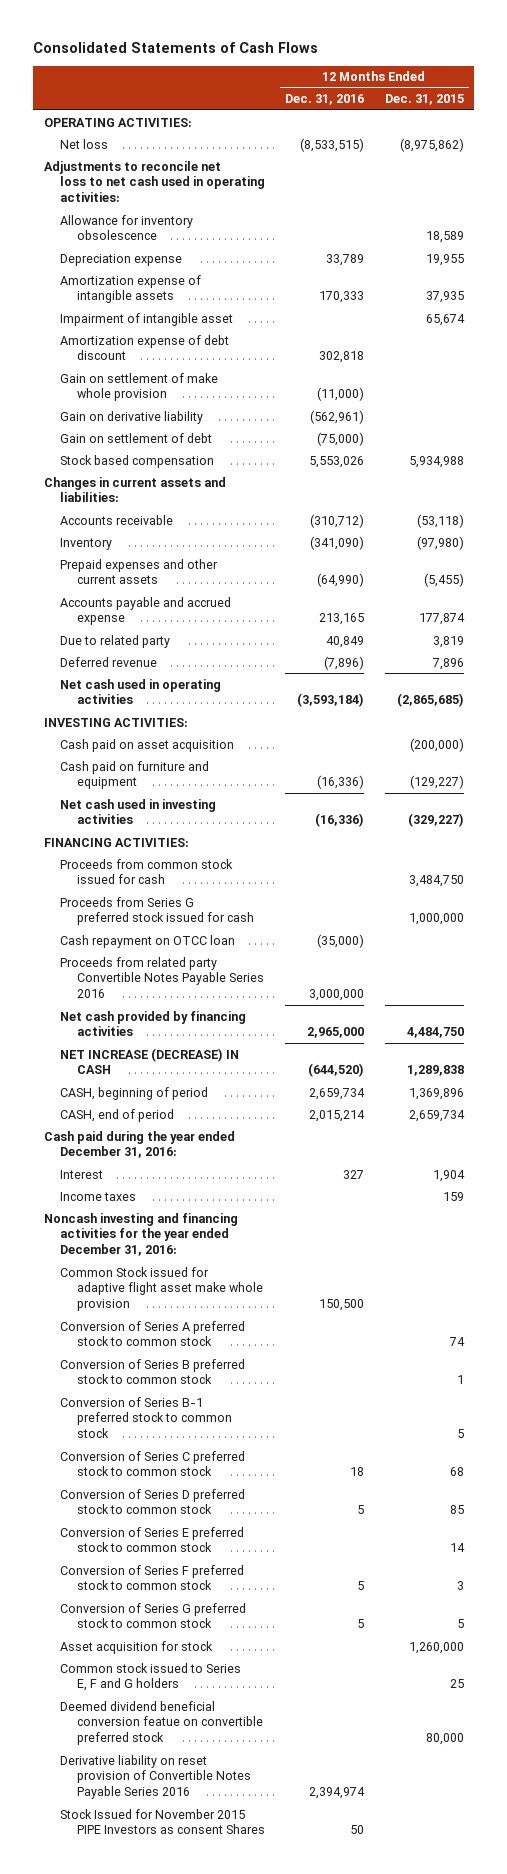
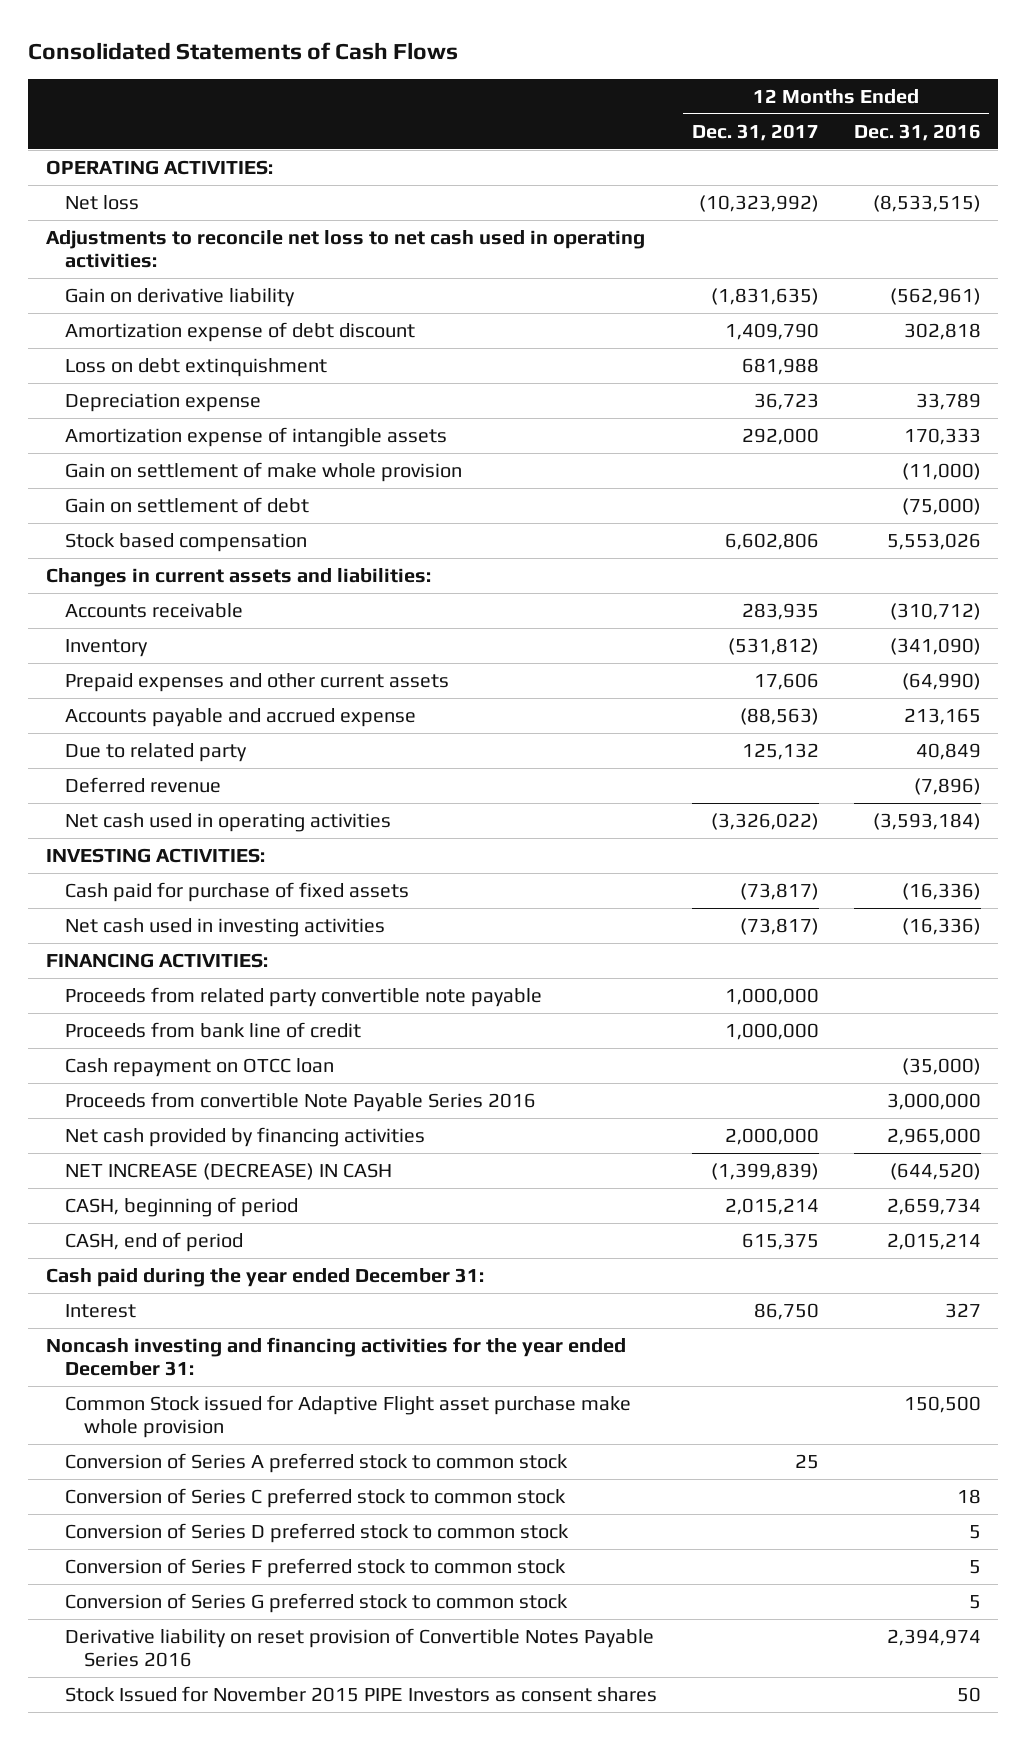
- | 12 Months Ended Dec. 31, 2016 | 12 Months Ended Dec. 31, 2015
+ | 12 Months Ended Dec. 31, 2017 | 12 Months Ended Dec. 31, 2016
- Allowance for inventory obsolescence | | 18,589
moved up: Gain on derivative liability | (1,831,635) | (562,961)
moved up: Amortization expense of debt discount | 1,409,790 | 302,818
+ Loss on debt extinquishment | 681,988 |
- Impairment of intangible asset | | 65,674
- Cash paid on asset acquisition | | (200,000)
- Cash paid on furniture and equipment | (16,336) | (129,227)
+ Cash paid for purchase of fixed assets | (73,817) | (16,336)
- Proceeds from common stock issued for cash | | 3,484,750
- Proceeds from Series G preferred stock issued for cash | | 1,000,000
+ Proceeds from related party convertible note payable | 1,000,000 |
+ Proceeds from bank line of credit | 1,000,000 |
- Proceeds from related party Convertible Notes Payable Series 2016 | 3,000,000 |
+ Proceeds from convertible Note Payable Series 2016 | | 3,000,000
- Cash paid during the year ended December 31, 2016:
+ Cash paid during the year ended December 31:
- Income taxes | | 159
- Noncash investing and financing activities for the year ended December 31, 2016:
- Common Stock issued for adaptive flight asset make whole provision | 150,500 |
+ Noncash investing and financing activities for the year ended December 31:
+ Common Stock issued for Adaptive Flight asset purchase make whole provision | | 150,500
- Conversion of Series B preferred stock to common stock | | 1
- Conversion of Series B-1 preferred stock to common stock | | 5
- Conversion of Series E preferred stock to common stock | | 14
- Asset acquisition for stock | | 1,260,000
- Common stock issued to Series E, F and G holders | | 25
- Deemed dividend beneficial conversion featue on convertible preferred stock | | 80,000
- Stock Issued for November 2015 PIPE Investors as consent Shares | 50 |
+ Stock Issued for November 2015 PIPE Investors as consent shares | | 50

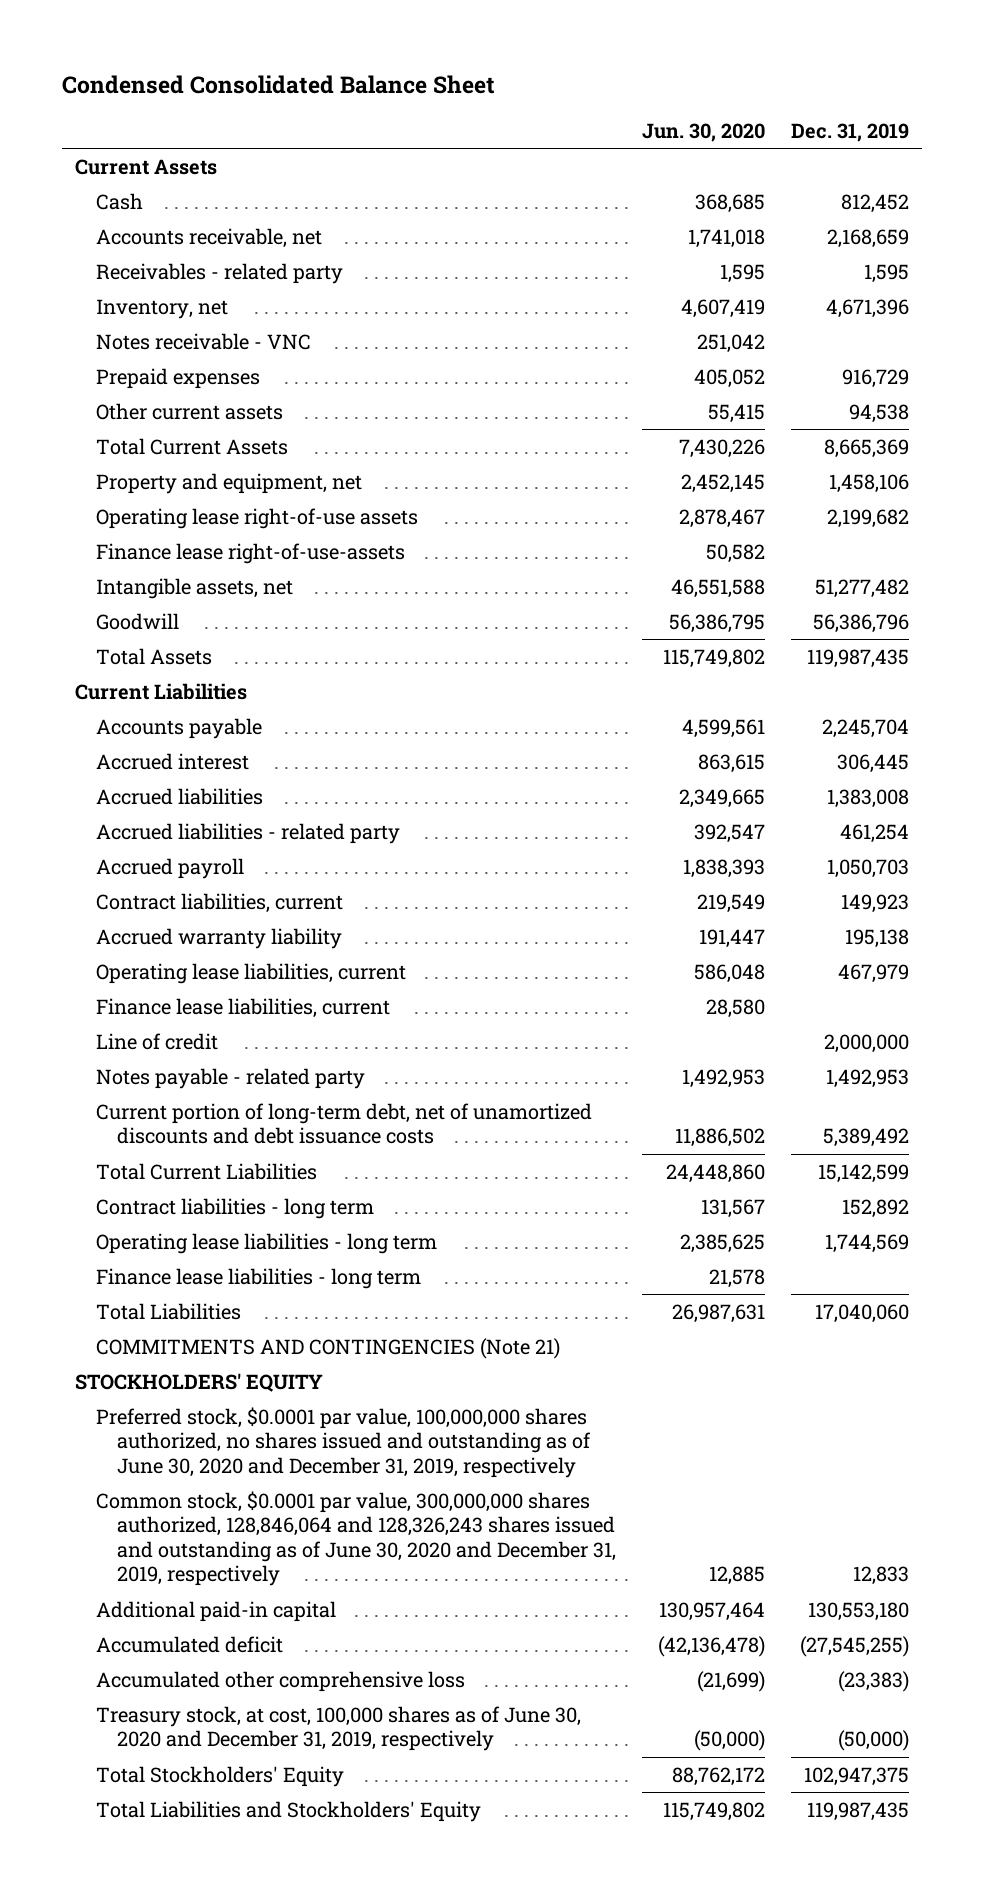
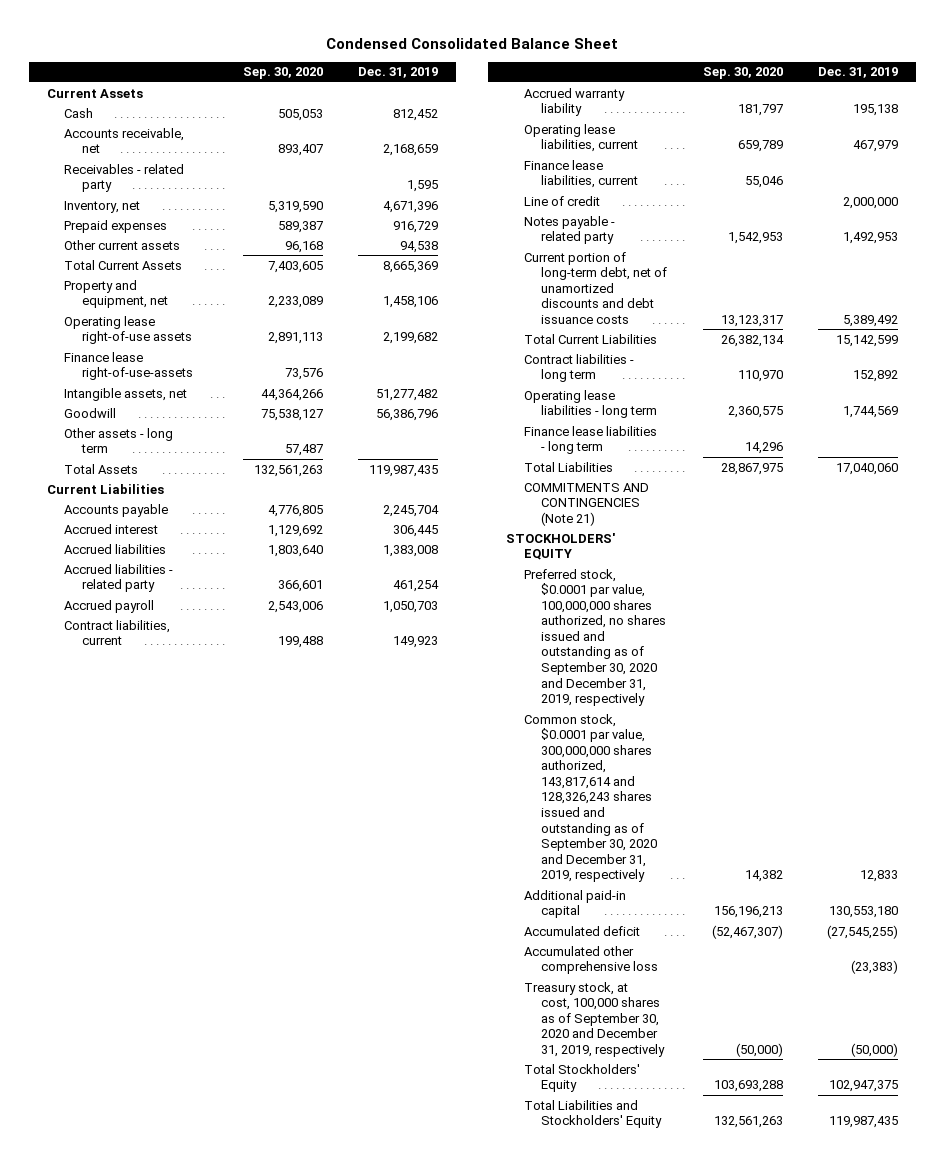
- | Jun. 30, 2020 | Dec. 31, 2019
+ | Sep. 30, 2020 | Dec. 31, 2019
- Notes receivable - VNC | 251,042 |
+ Other assets - long term | 57,487 |
- Preferred stock, $0.0001 par value, 100,000,000 shares authorized, no shares issued and outstanding as of June 30, 2020 and December 31, 2019, respectively
- Common stock, $0.0001 par value, 300,000,000 shares authorized, 128,846,064 and 128,326,243 shares issued and outstanding as of June 30, 2020 and December 31, 2019, respectively | 12,885 | 12,833
+ Preferred stock, $0.0001 par value, 100,000,000 shares authorized, no shares issued and outstanding as of September 30, 2020 and December 31, 2019, respectively
+ Common stock, $0.0001 par value, 300,000,000 shares authorized, 143,817,614 and 128,326,243 shares issued and outstanding as of September 30, 2020 and December 31, 2019, respectively | 14,382 | 12,833
- Treasury stock, at cost, 100,000 shares as of June 30, 2020 and December 31, 2019, respectively | (50,000) | (50,000)
+ Treasury stock, at cost, 100,000 shares as of September 30, 2020 and December 31, 2019, respectively | (50,000) | (50,000)

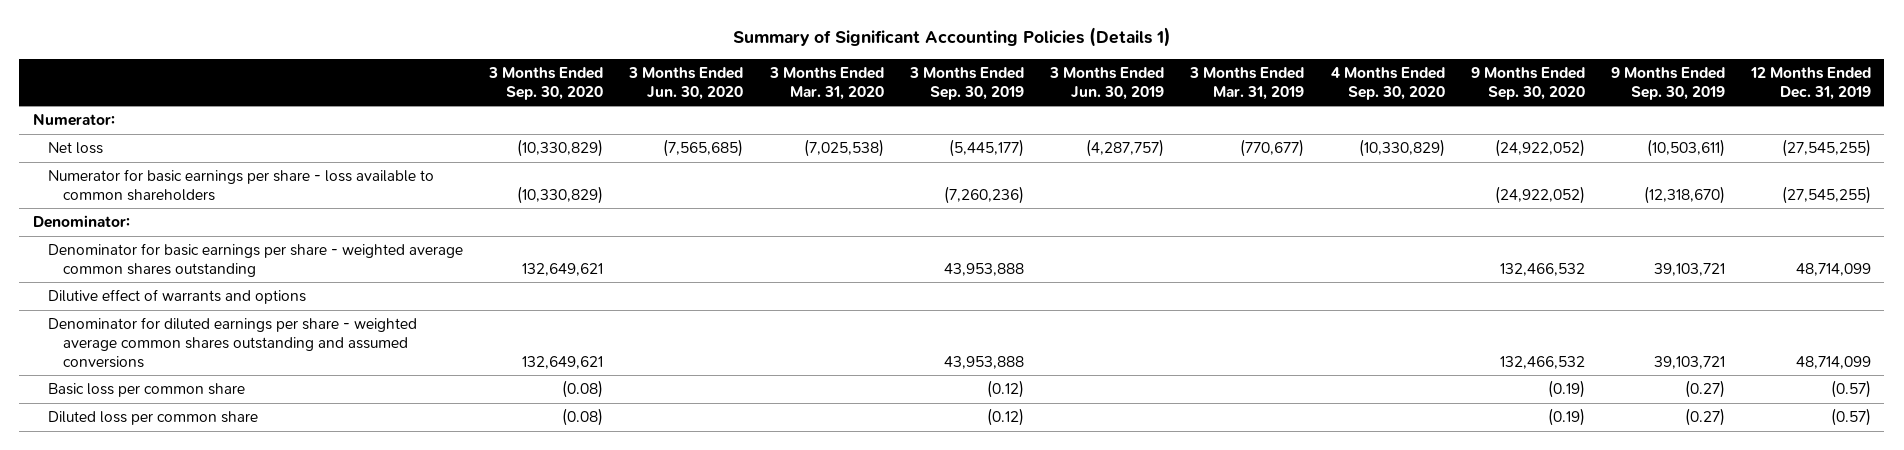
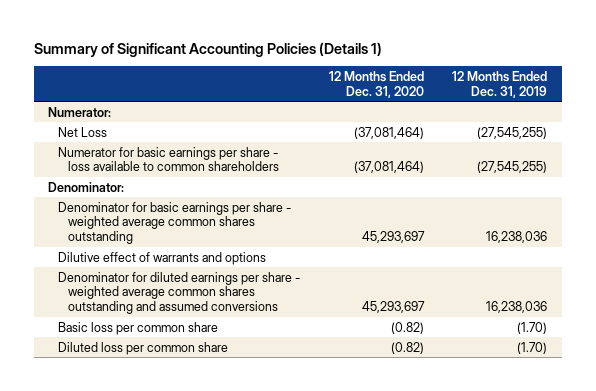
- | 3 Months Ended Sep. 30, 2020 | 3 Months Ended Jun. 30, 2020 | 3 Months Ended Mar. 31, 2020 | 3 Months Ended Sep. 30, 2019 | 3 Months Ended Jun. 30, 2019 | 3 Months Ended Mar. 31, 2019 | 4 Months Ended Sep. 30, 2020 | 9 Months Ended Sep. 30, 2020 | 9 Months Ended Sep. 30, 2019 | 12 Months Ended Dec. 31, 2019
+ | 12 Months Ended Dec. 31, 2020 | 12 Months Ended Dec. 31, 2019
- Net loss | (10,330,829) | (7,565,685) | (7,025,538) | (5,445,177) | (4,287,757) | (770,677) | (10,330,829) | (24,922,052) | (10,503,611) | (27,545,255)
+ Net Loss | (37,081,464) | (27,545,255)
- Denominator for basic earnings per share - weighted average common shares outstanding | 132,649,621 | | | 43,953,888 | | | | 132,466,532 | 39,103,721 | 48,714,099
+ Denominator for basic earnings per share - weighted average common shares outstanding | 45,293,697 | 16,238,036
- Denominator for diluted earnings per share - weighted average common shares outstanding and assumed conversions | 132,649,621 | | | 43,953,888 | | | | 132,466,532 | 39,103,721 | 48,714,099
- Basic loss per common share | (0.08) | | | (0.12) | | | | (0.19) | (0.27) | (0.57)
- Diluted loss per common share | (0.08) | | | (0.12) | | | | (0.19) | (0.27) | (0.57)
+ Denominator for diluted earnings per share - weighted average common shares outstanding and assumed conversions | 45,293,697 | 16,238,036
+ Basic loss per common share | (0.82) | (1.70)
+ Diluted loss per common share | (0.82) | (1.70)

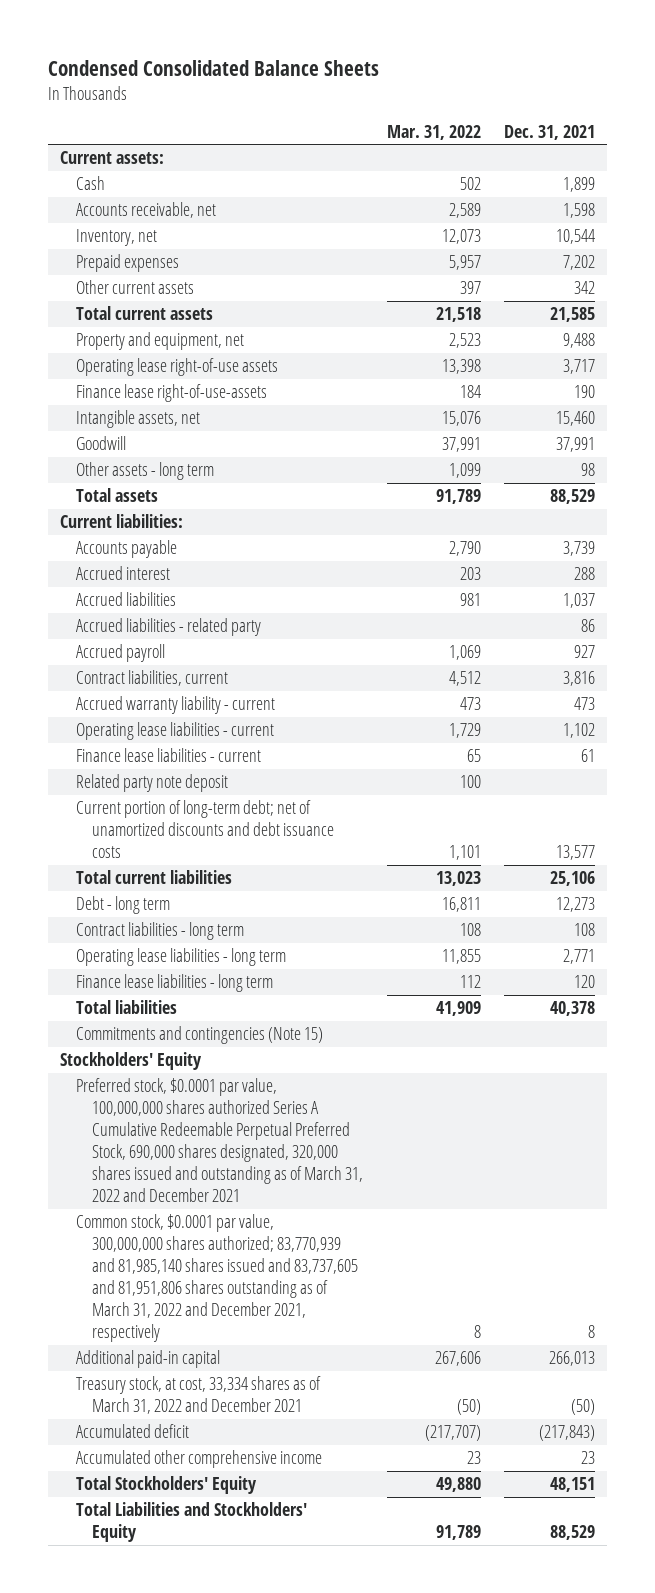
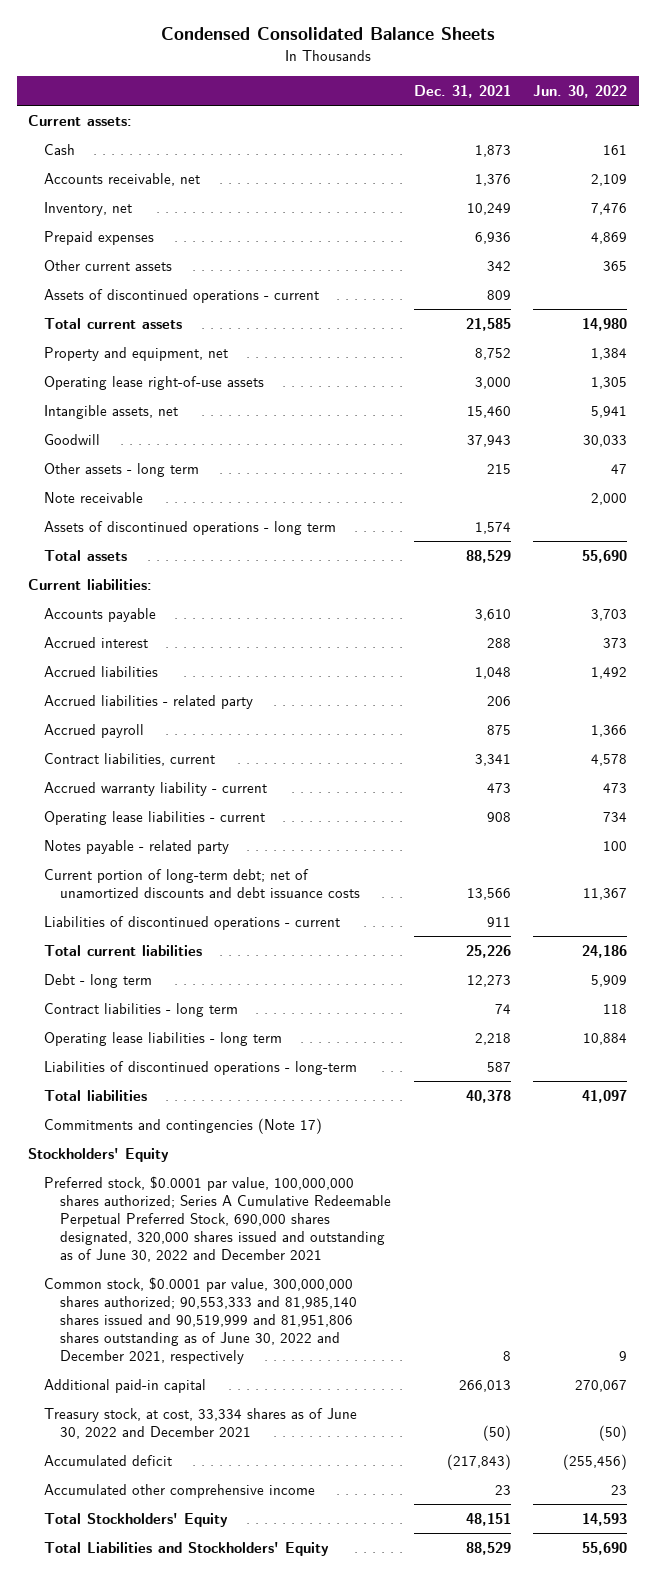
- | Mar. 31, 2022 | Dec. 31, 2021
+ | Dec. 31, 2021 | Jun. 30, 2022
- Cash | 502 | 1,899
- Accounts receivable, net | 2,589 | 1,598
- Inventory, net | 12,073 | 10,544
- Prepaid expenses | 5,957 | 7,202
+ Cash | 1,873 | 161
+ Accounts receivable, net | 1,376 | 2,109
+ Inventory, net | 10,249 | 7,476
+ Prepaid expenses | 6,936 | 4,869
+ Assets of discontinued operations - current | 809 |
- Property and equipment, net | 2,523 | 9,488
- Operating lease right-of-use assets | 13,398 | 3,717
- Finance lease right-of-use-assets | 184 | 190
+ Property and equipment, net | 8,752 | 1,384
+ Operating lease right-of-use assets | 3,000 | 1,305
- Goodwill | 37,991 | 37,991
- Other assets - long term | 1,099 | 98
+ Goodwill | 37,943 | 30,033
+ Other assets - long term | 215 | 47
+ Note receivable | | 2,000
+ Assets of discontinued operations - long term | 1,574 |
- Accounts payable | 2,790 | 3,739
+ Accounts payable | 3,610 | 3,703
- Accrued liabilities | 981 | 1,037
- Accrued liabilities - related party | | 86
- Accrued payroll | 1,069 | 927
- Contract liabilities, current | 4,512 | 3,816
+ Accrued liabilities | 1,048 | 1,492
+ Accrued liabilities - related party | 206 |
+ Accrued payroll | 875 | 1,366
+ Contract liabilities, current | 3,341 | 4,578
- Operating lease liabilities - current | 1,729 | 1,102
- Finance lease liabilities - current | 65 | 61
- Related party note deposit | 100 |
- Current portion of long-term debt; net of unamortized discounts and debt issuance costs | 1,101 | 13,577
- Total current liabilities | 13,023 | 25,106
+ Operating lease liabilities - current | 908 | 734
+ Notes payable - related party | | 100
+ Current portion of long-term debt; net of unamortized discounts and debt issuance costs | 13,566 | 11,367
+ Liabilities of discontinued operations - current | 911 |
+ Total current liabilities | 25,226 | 24,186
- Contract liabilities - long term | 108 | 108
- Operating lease liabilities - long term | 11,855 | 2,771
- Finance lease liabilities - long term | 112 | 120
+ Contract liabilities - long term | 74 | 118
+ Operating lease liabilities - long term | 2,218 | 10,884
+ Liabilities of discontinued operations - long-term | 587 |
- Commitments and contingencies (Note 15)
+ Commitments and contingencies (Note 17)
- Preferred stock, $0.0001 par value, 100,000,000 shares authorized Series A Cumulative Redeemable Perpetual Preferred Stock, 690,000 shares designated, 320,000 shares issued and outstanding as of March 31, 2022 and December 2021
- Common stock, $0.0001 par value, 300,000,000 shares authorized; 83,770,939 and 81,985,140 shares issued and 83,737,605 and 81,951,806 shares outstanding as of March 31, 2022 and December 2021, respectively | 8 | 8
+ Preferred stock, $0.0001 par value, 100,000,000 shares authorized; Series A Cumulative Redeemable Perpetual Preferred Stock, 690,000 shares designated, 320,000 shares issued and outstanding as of June 30, 2022 and December 2021
+ Common stock, $0.0001 par value, 300,000,000 shares authorized; 90,553,333 and 81,985,140 shares issued and 90,519,999 and 81,951,806 shares outstanding as of June 30, 2022 and December 2021, respectively | 8 | 9
- Treasury stock, at cost, 33,334 shares as of March 31, 2022 and December 2021 | (50) | (50)
+ Treasury stock, at cost, 33,334 shares as of June 30, 2022 and December 2021 | (50) | (50)

